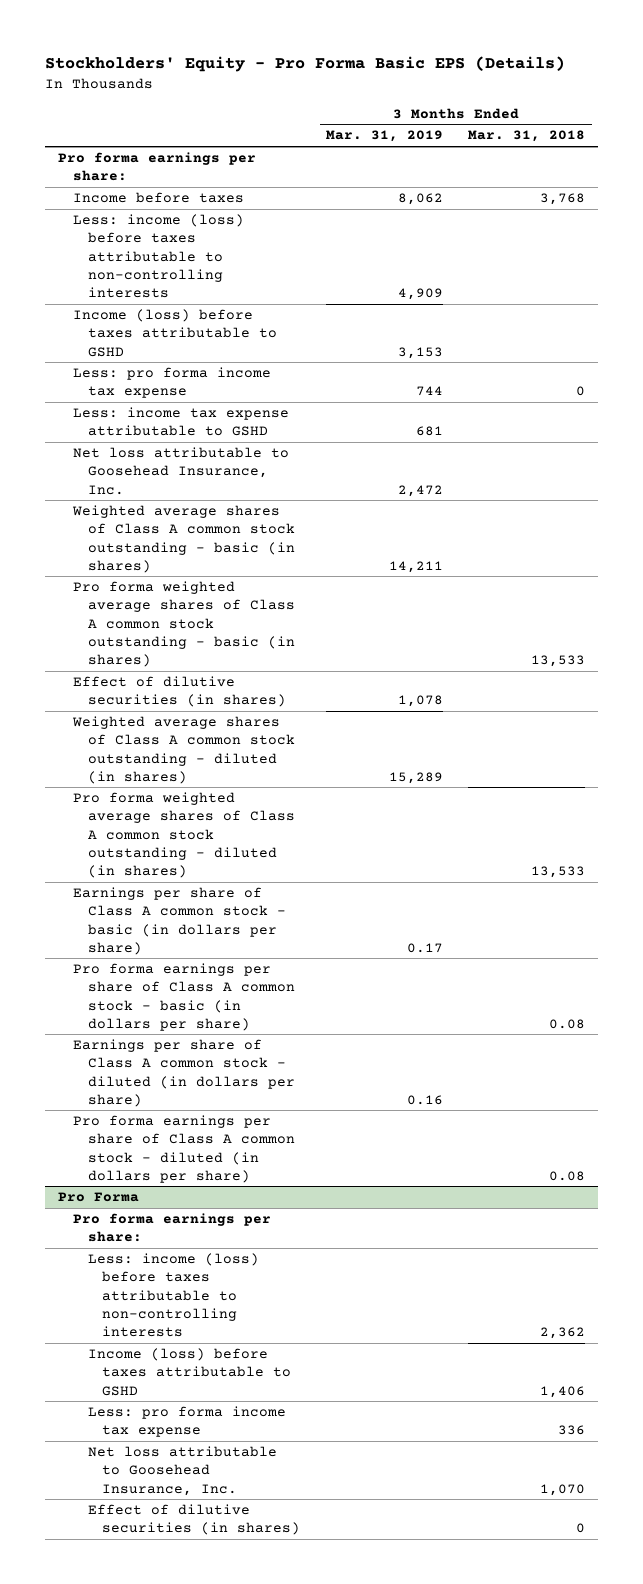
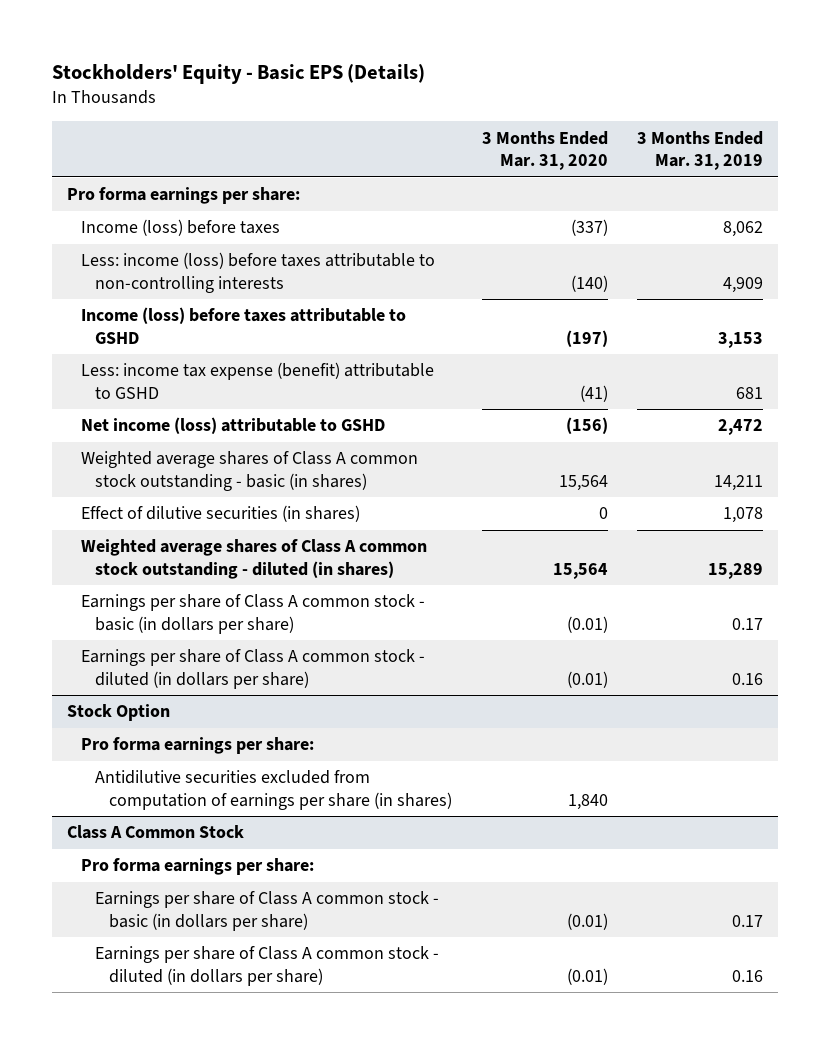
- Stockholders' Equity - Pro Forma Basic EPS (Details)
+ Stockholders' Equity - Basic EPS (Details)
- | 3 Months Ended Mar. 31, 2019 | 3 Months Ended Mar. 31, 2018
+ | 3 Months Ended Mar. 31, 2020 | 3 Months Ended Mar. 31, 2019
- Income before taxes | 8,062 | 3,768
+ Income (loss) before taxes | (337) | 8,062
- Less: pro forma income tax expense | 744 | 0
- Less: income tax expense attributable to GSHD | 681 |
- Net loss attributable to Goosehead Insurance, Inc. | 2,472 |
+ Less: income tax expense (benefit) attributable to GSHD | (41) | 681
+ Net income (loss) attributable to GSHD | (156) | 2,472
- Pro forma weighted average shares of Class A common stock outstanding - basic (in shares) | | 13,533
- Pro forma weighted average shares of Class A common stock outstanding - diluted (in shares) | | 13,533
- Pro forma earnings per share of Class A common stock - basic (in dollars per share) | | 0.08
- Pro forma earnings per share of Class A common stock - diluted (in dollars per share) | | 0.08
- Pro Forma
- Pro forma earnings per share:
- Less: income (loss) before taxes attributable to non-controlling interests | | 2,362
- Income (loss) before taxes attributable to GSHD | | 1,406
- Less: pro forma income tax expense | | 336
- Net loss attributable to Goosehead Insurance, Inc. | | 1,070
- Effect of dilutive securities (in shares) | | 0
+ Stock Option
+ Pro forma earnings per share:
+ Antidilutive securities excluded from computation of earnings per share (in shares) | 1,840 |
+ Class A Common Stock
+ Pro forma earnings per share:
+ Earnings per share of Class A common stock - basic (in dollars per share) | (0.01) | 0.17
+ Earnings per share of Class A common stock - diluted (in dollars per share) | (0.01) | 0.16

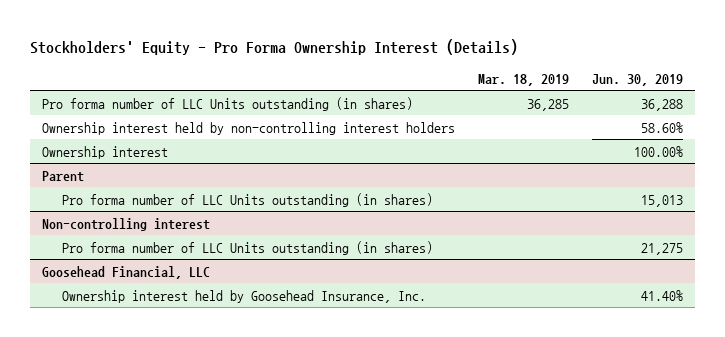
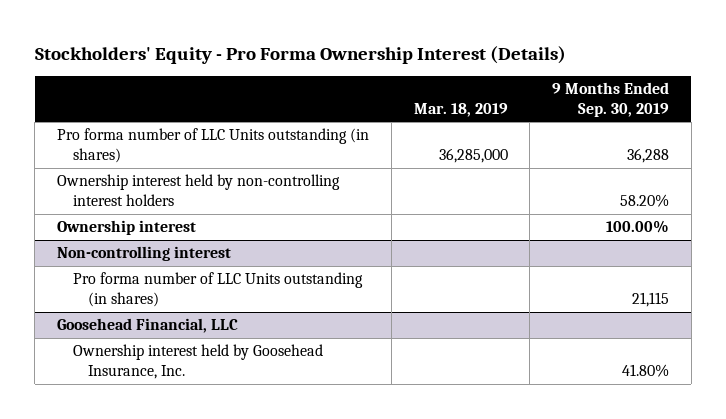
- | Mar. 18, 2019 | Jun. 30, 2019
+ | Mar. 18, 2019 | 9 Months Ended Sep. 30, 2019
- Pro forma number of LLC Units outstanding (in shares) | 36,285 | 36,288
+ Pro forma number of LLC Units outstanding (in shares) | 36,285,000 | 36,288
- Parent
- Pro forma number of LLC Units outstanding (in shares) | | 15,013

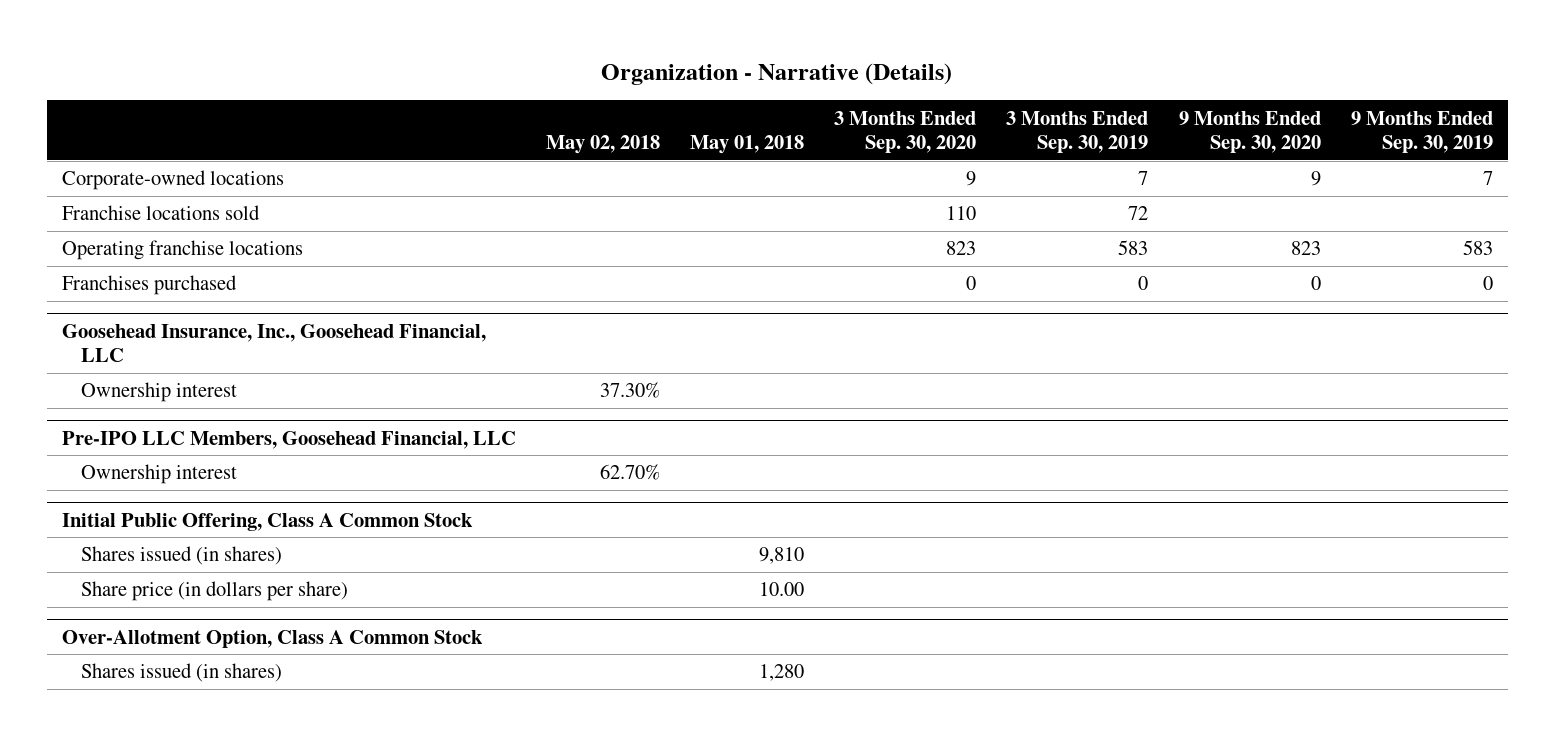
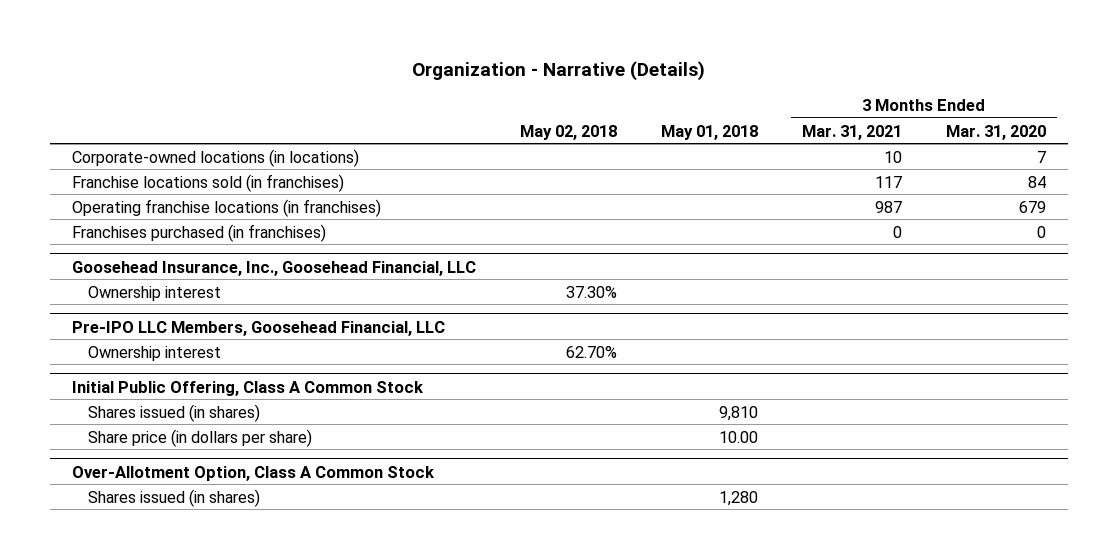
- | May 02, 2018 | May 01, 2018 | 3 Months Ended Sep. 30, 2020 | 3 Months Ended Sep. 30, 2019 | 9 Months Ended Sep. 30, 2020 | 9 Months Ended Sep. 30, 2019
+ | May 02, 2018 | May 01, 2018 | 3 Months Ended Mar. 31, 2021 | 3 Months Ended Mar. 31, 2020
- Corporate-owned locations | | | 9 | 7 | 9 | 7
- Franchise locations sold | | | 110 | 72 | |
- Operating franchise locations | | | 823 | 583 | 823 | 583
- Franchises purchased | | | 0 | 0 | 0 | 0
+ Corporate-owned locations (in locations) | | | 10 | 7
+ Franchise locations sold (in franchises) | | | 117 | 84
+ Operating franchise locations (in franchises) | | | 987 | 679
+ Franchises purchased (in franchises) | | | 0 | 0

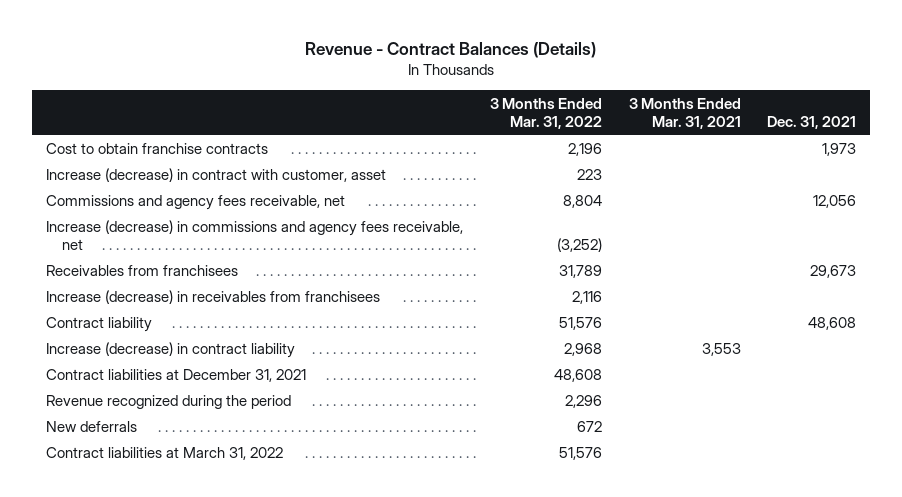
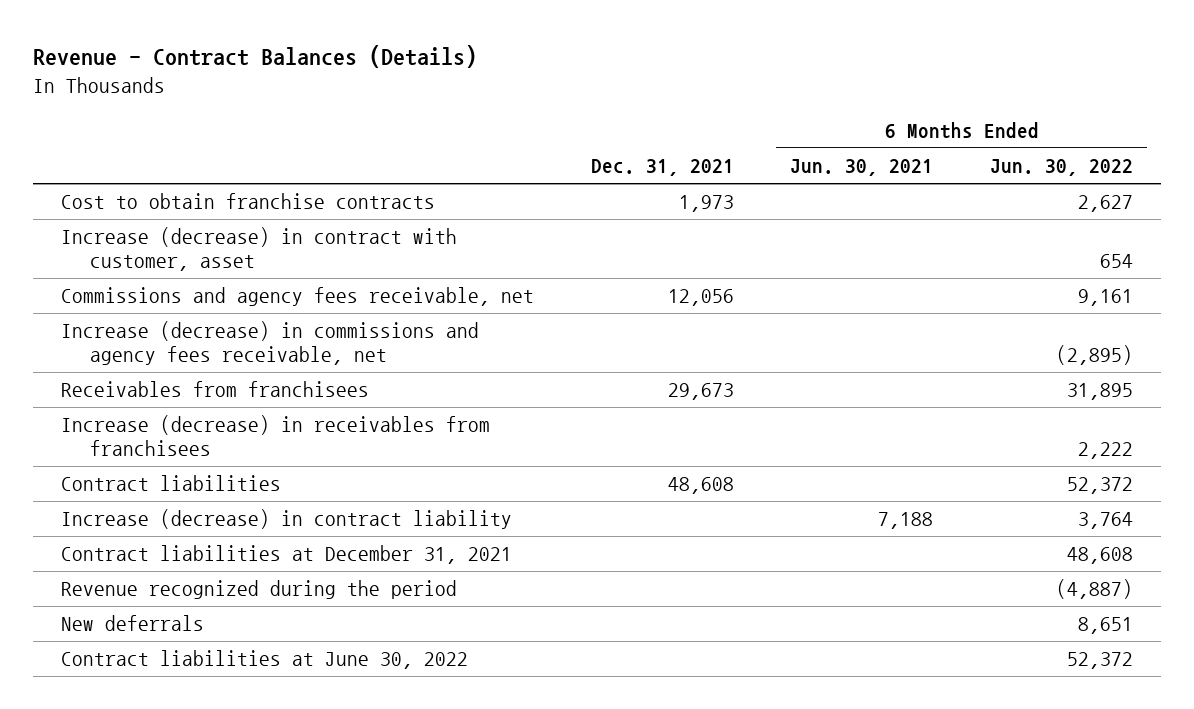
- | 3 Months Ended Mar. 31, 2022 | 3 Months Ended Mar. 31, 2021 | Dec. 31, 2021
+ | Dec. 31, 2021 | 6 Months Ended Jun. 30, 2021 | 6 Months Ended Jun. 30, 2022
- Contract liability | 51,576 | | 48,608
+ Contract liabilities | 48,608 | | 52,372
- Contract liabilities at March 31, 2022 | 51,576 | |
+ Contract liabilities at June 30, 2022 | | | 52,372

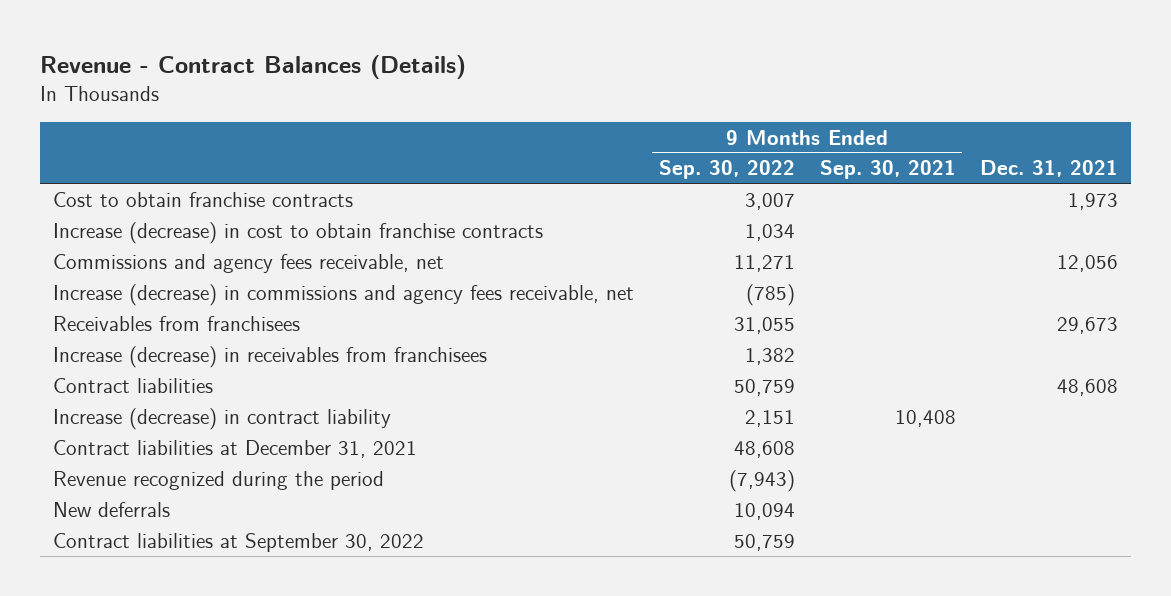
- | Dec. 31, 2021 | 6 Months Ended Jun. 30, 2021 | 6 Months Ended Jun. 30, 2022
+ | 9 Months Ended Sep. 30, 2022 | 9 Months Ended Sep. 30, 2021 | Dec. 31, 2021
- Increase (decrease) in contract with customer, asset | | | 654
+ Increase (decrease) in cost to obtain franchise contracts | 1,034 | |
- Contract liabilities at June 30, 2022 | | | 52,372
+ Contract liabilities at September 30, 2022 | 50,759 | |

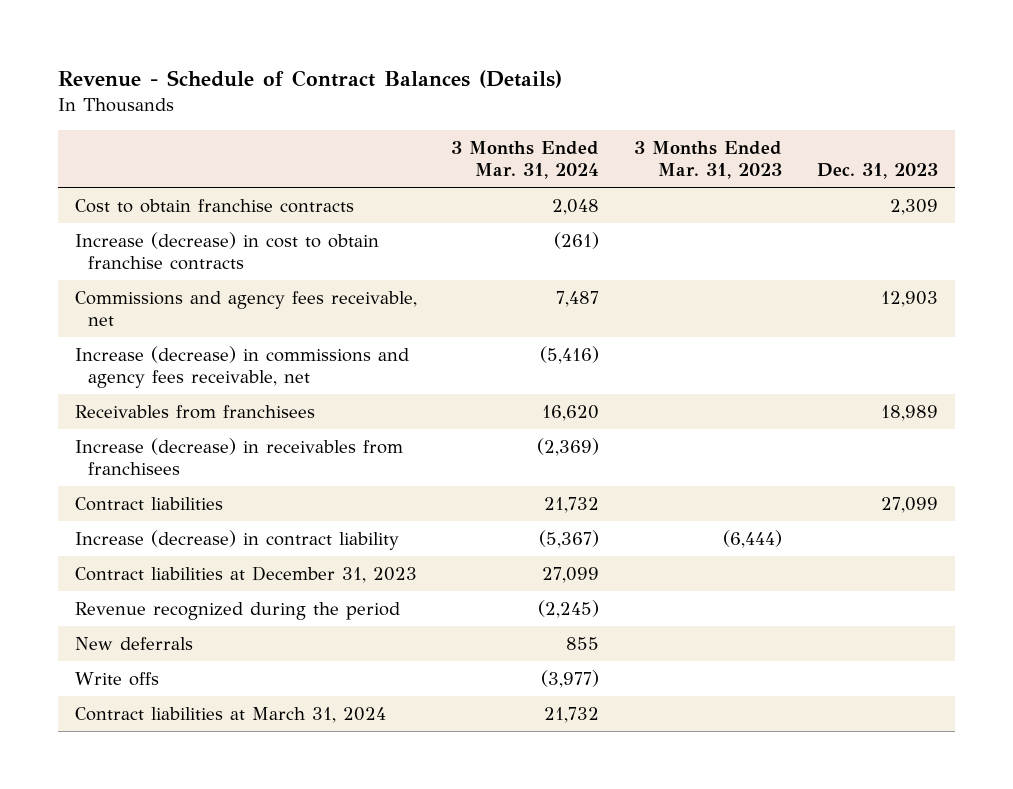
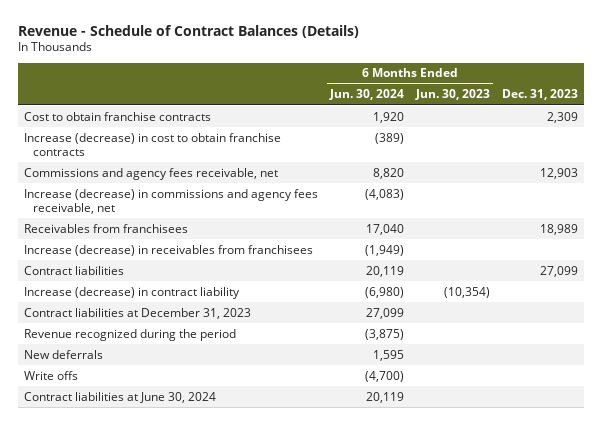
- | 3 Months Ended Mar. 31, 2024 | 3 Months Ended Mar. 31, 2023 | Dec. 31, 2023
+ | 6 Months Ended Jun. 30, 2024 | 6 Months Ended Jun. 30, 2023 | Dec. 31, 2023
- Contract liabilities at March 31, 2024 | 21,732 | |
+ Contract liabilities at June 30, 2024 | 20,119 | |

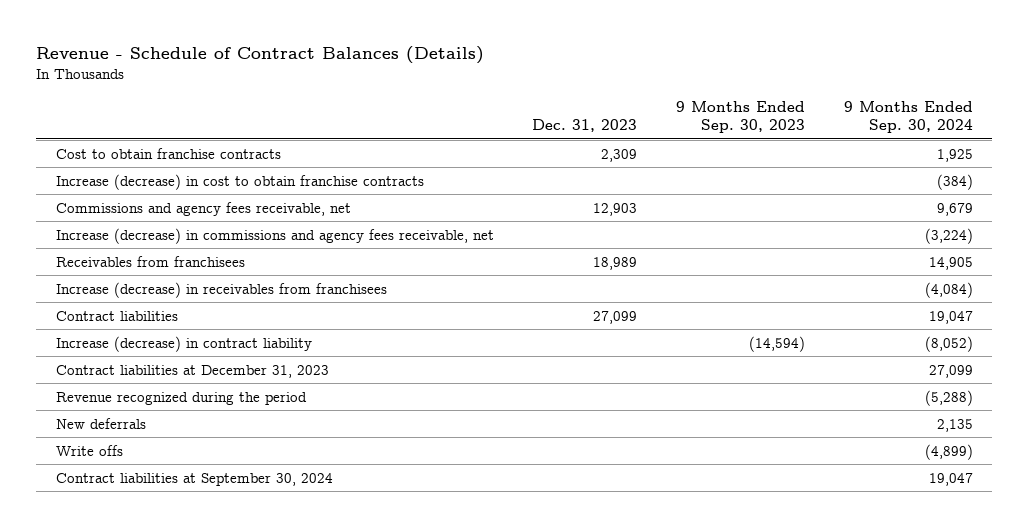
- | 6 Months Ended Jun. 30, 2024 | 6 Months Ended Jun. 30, 2023 | Dec. 31, 2023
+ | Dec. 31, 2023 | 9 Months Ended Sep. 30, 2023 | 9 Months Ended Sep. 30, 2024
- Contract liabilities at June 30, 2024 | 20,119 | |
+ Contract liabilities at September 30, 2024 | | | 19,047

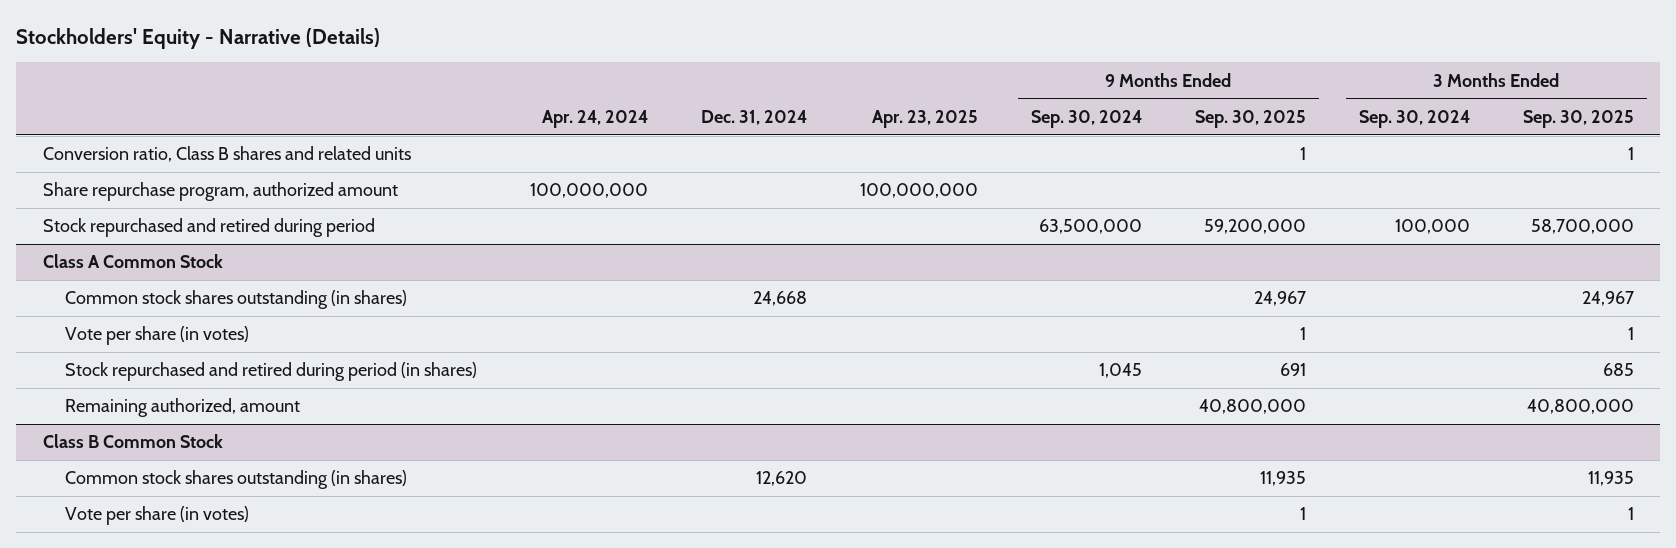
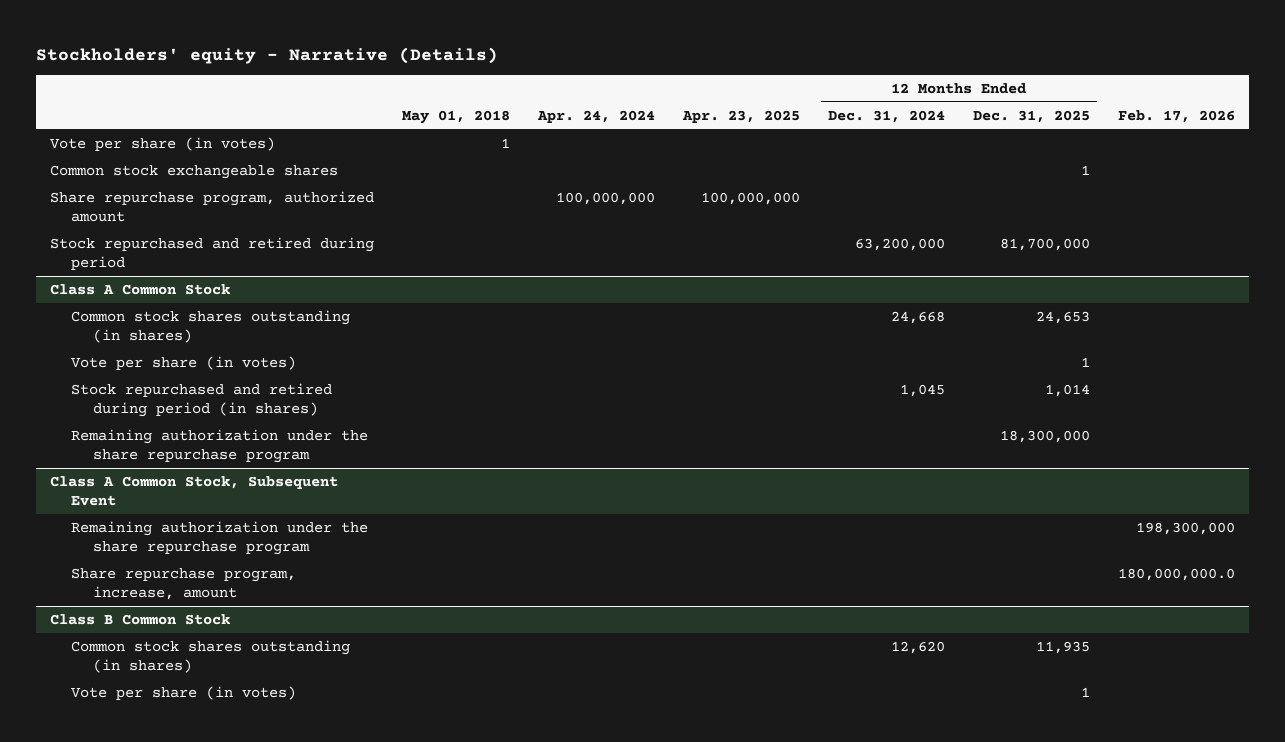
- Stockholders' Equity - Narrative (Details)
+ Stockholders' equity - Narrative (Details)
- | Apr. 24, 2024 | Dec. 31, 2024 | Apr. 23, 2025 | 9 Months Ended Sep. 30, 2024 | 9 Months Ended Sep. 30, 2025 | 3 Months Ended Sep. 30, 2024 | 3 Months Ended Sep. 30, 2025
+ | May 01, 2018 | Apr. 24, 2024 | Apr. 23, 2025 | 12 Months Ended Dec. 31, 2024 | 12 Months Ended Dec. 31, 2025 | Feb. 17, 2026
- Conversion ratio, Class B shares and related units | | | | | 1 | | 1
+ Vote per share (in votes) | 1 | | | | |
+ Common stock exchangeable shares | | | | | 1 |
@ Class A Common Stock
- Remaining authorized, amount | | | | | 40,800,000 | | 40,800,000
+ Remaining authorization under the share repurchase program | | | | | 18,300,000 |
+ Class A Common Stock, Subsequent Event
+ Remaining authorization under the share repurchase program | | | | | | 198,300,000
+ Share repurchase program, increase, amount | | | | | | 180,000,000.0

